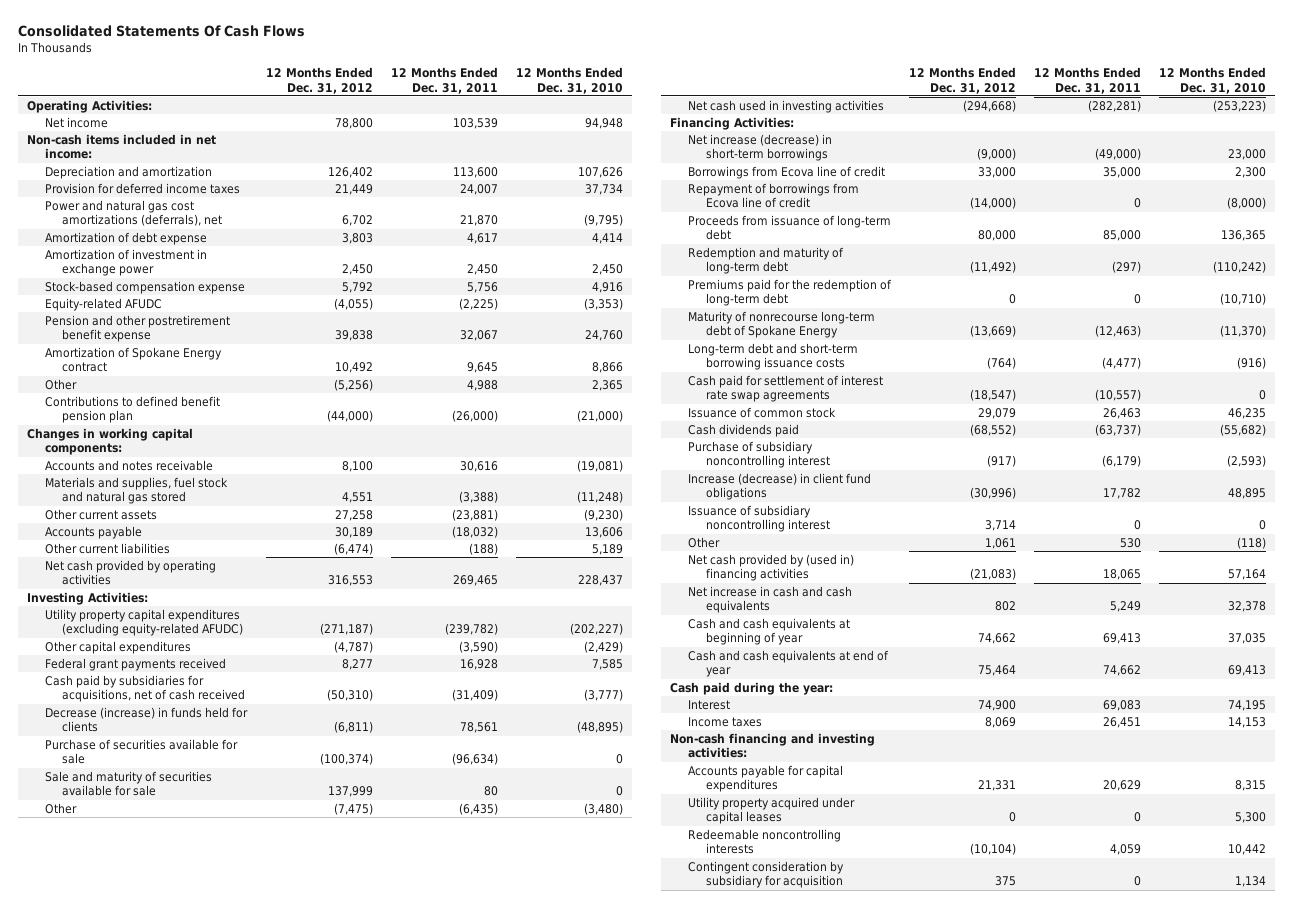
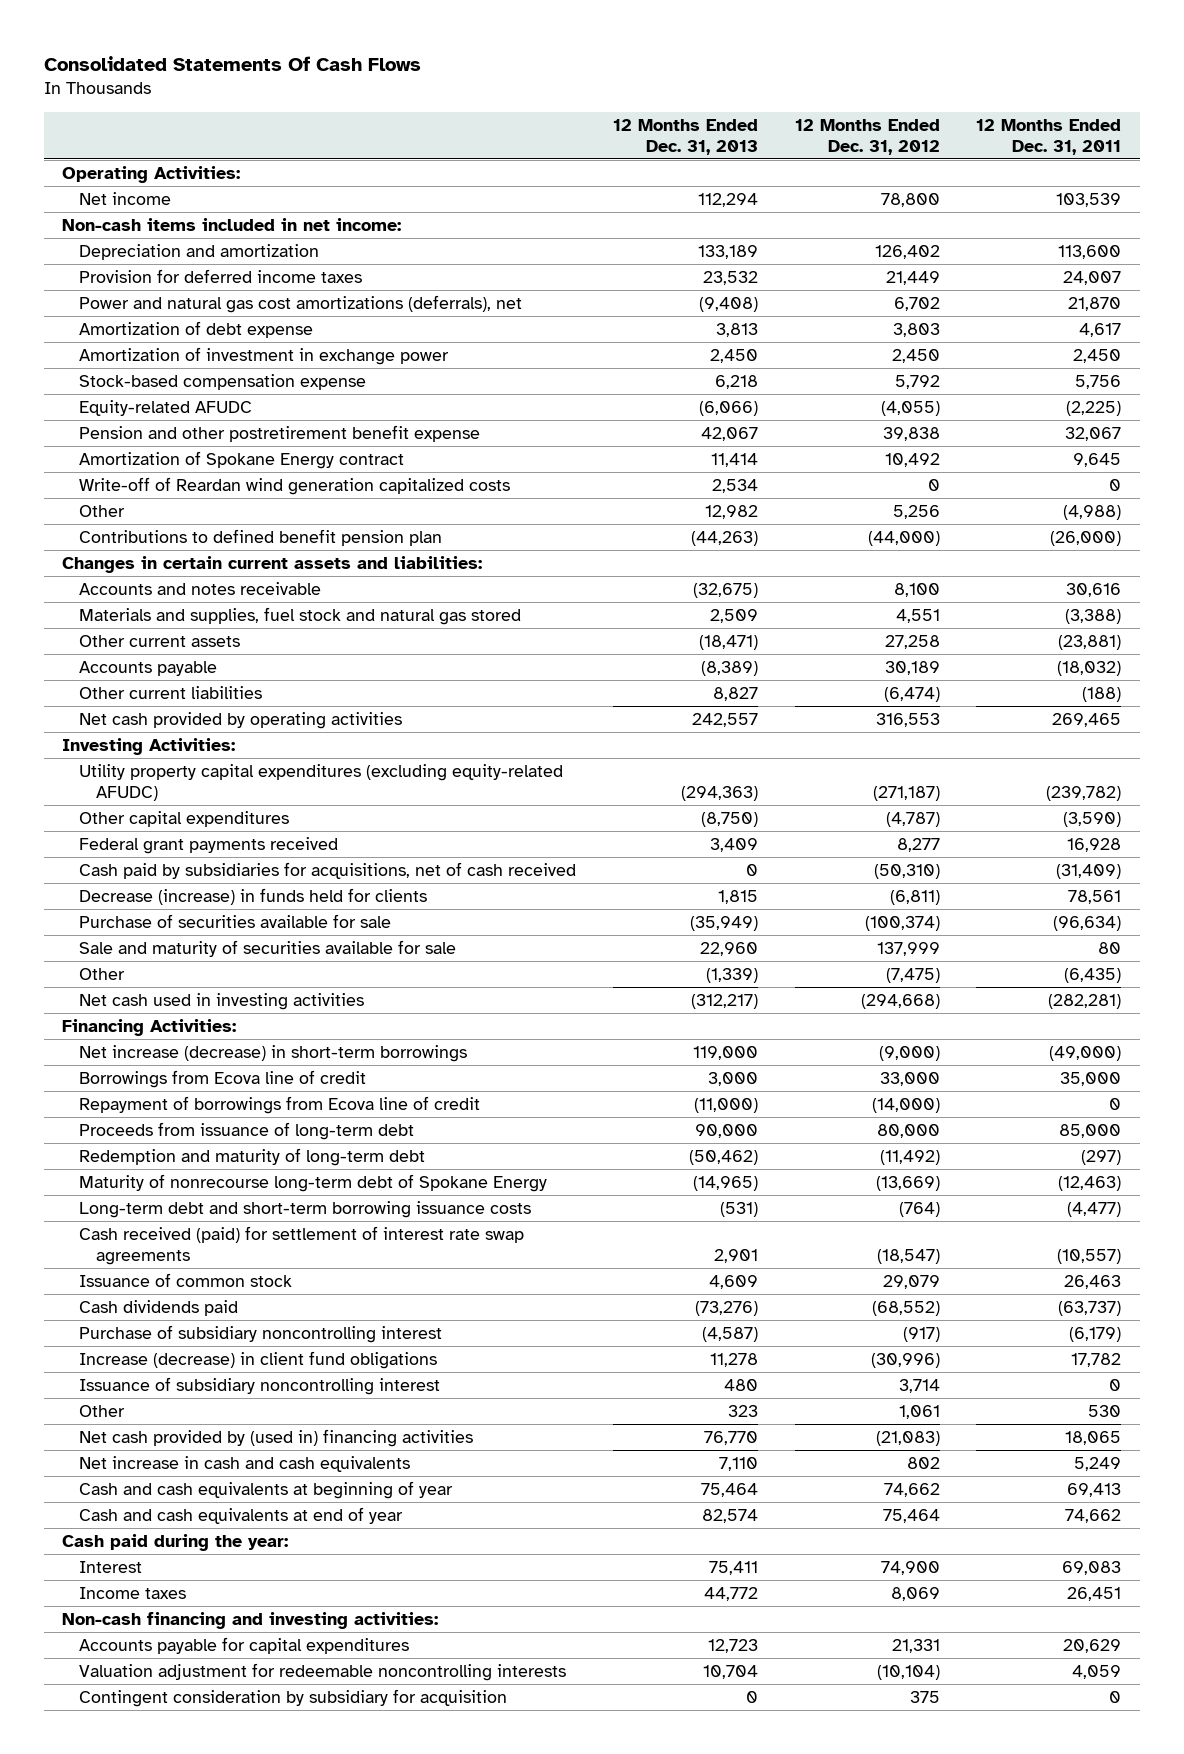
- | 12 Months Ended Dec. 31, 2012 | 12 Months Ended Dec. 31, 2011 | 12 Months Ended Dec. 31, 2010
+ | 12 Months Ended Dec. 31, 2013 | 12 Months Ended Dec. 31, 2012 | 12 Months Ended Dec. 31, 2011
- Other | (5,256) | 4,988 | 2,365
+ Write-off of Reardan wind generation capitalized costs | 2,534 | 0 | 0
+ Other | 12,982 | 5,256 | (4,988)
- Changes in working capital components:
+ Changes in certain current assets and liabilities:
- Premiums paid for the redemption of long-term debt | 0 | 0 | (10,710)
- Cash paid for settlement of interest rate swap agreements | (18,547) | (10,557) | 0
+ Cash received (paid) for settlement of interest rate swap agreements | 2,901 | (18,547) | (10,557)
- Utility property acquired under capital leases | 0 | 0 | 5,300
- Redeemable noncontrolling interests | (10,104) | 4,059 | 10,442
+ Valuation adjustment for redeemable noncontrolling interests | 10,704 | (10,104) | 4,059

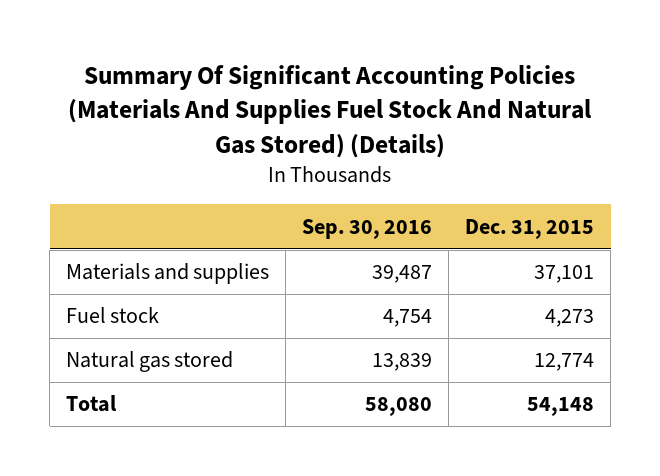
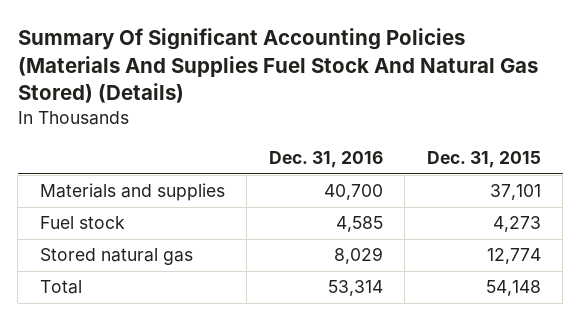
- | Sep. 30, 2016 | Dec. 31, 2015
+ | Dec. 31, 2016 | Dec. 31, 2015
- Natural gas stored | 13,839 | 12,774
+ Stored natural gas | 8,029 | 12,774

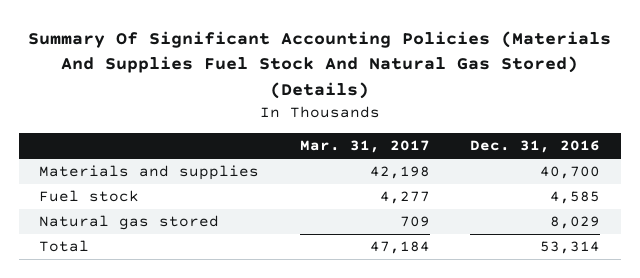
- | Dec. 31, 2016 | Dec. 31, 2015
+ | Mar. 31, 2017 | Dec. 31, 2016
- Stored natural gas | 8,029 | 12,774
+ Natural gas stored | 709 | 8,029

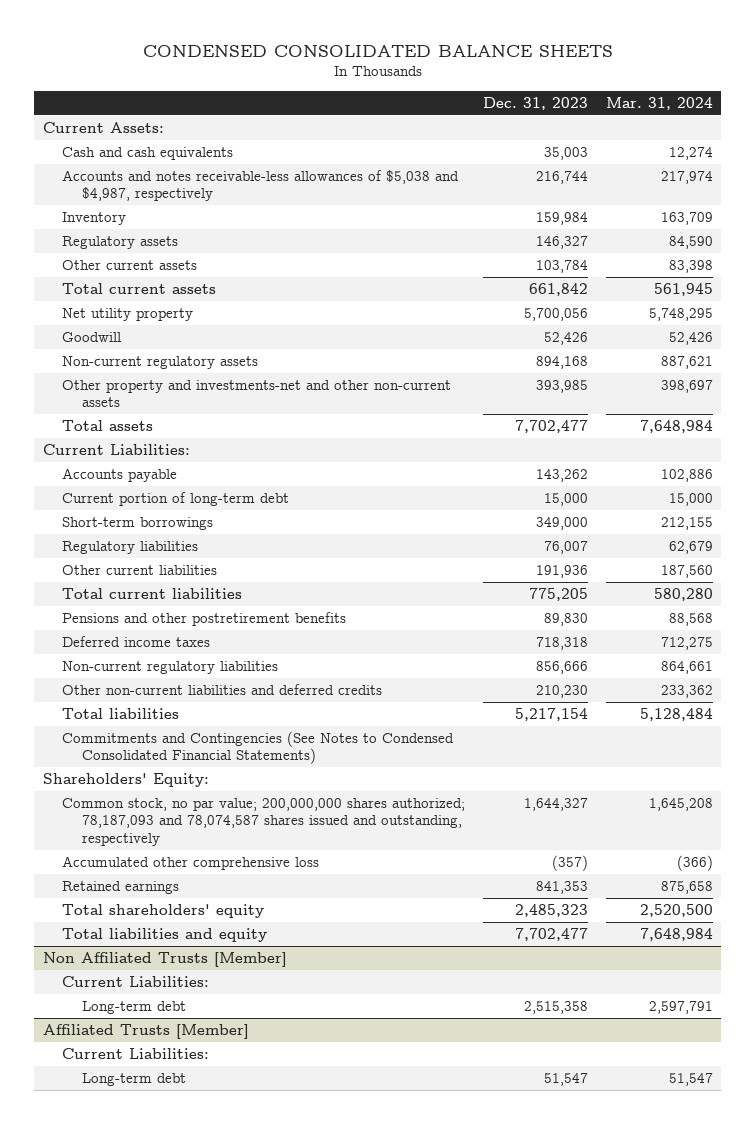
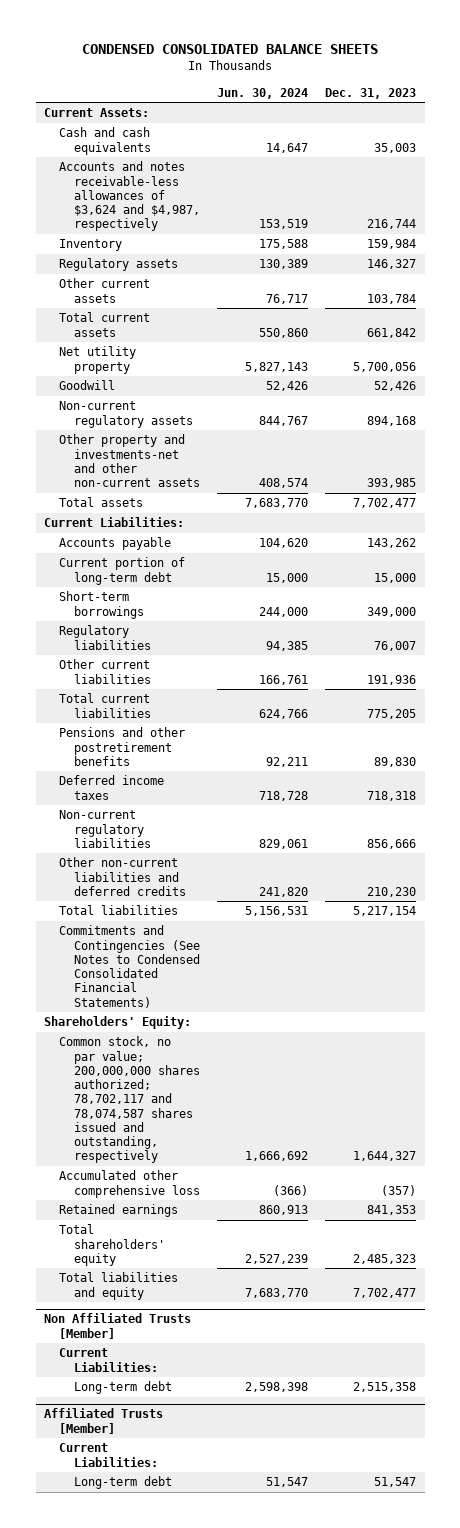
- | Dec. 31, 2023 | Mar. 31, 2024
+ | Jun. 30, 2024 | Dec. 31, 2023
- Accounts and notes receivable-less allowances of $5,038 and $4,987, respectively | 216,744 | 217,974
+ Accounts and notes receivable-less allowances of $3,624 and $4,987, respectively | 153,519 | 216,744
- Common stock, no par value; 200,000,000 shares authorized; 78,187,093 and 78,074,587 shares issued and outstanding, respectively | 1,644,327 | 1,645,208
+ Common stock, no par value; 200,000,000 shares authorized; 78,702,117 and 78,074,587 shares issued and outstanding, respectively | 1,666,692 | 1,644,327

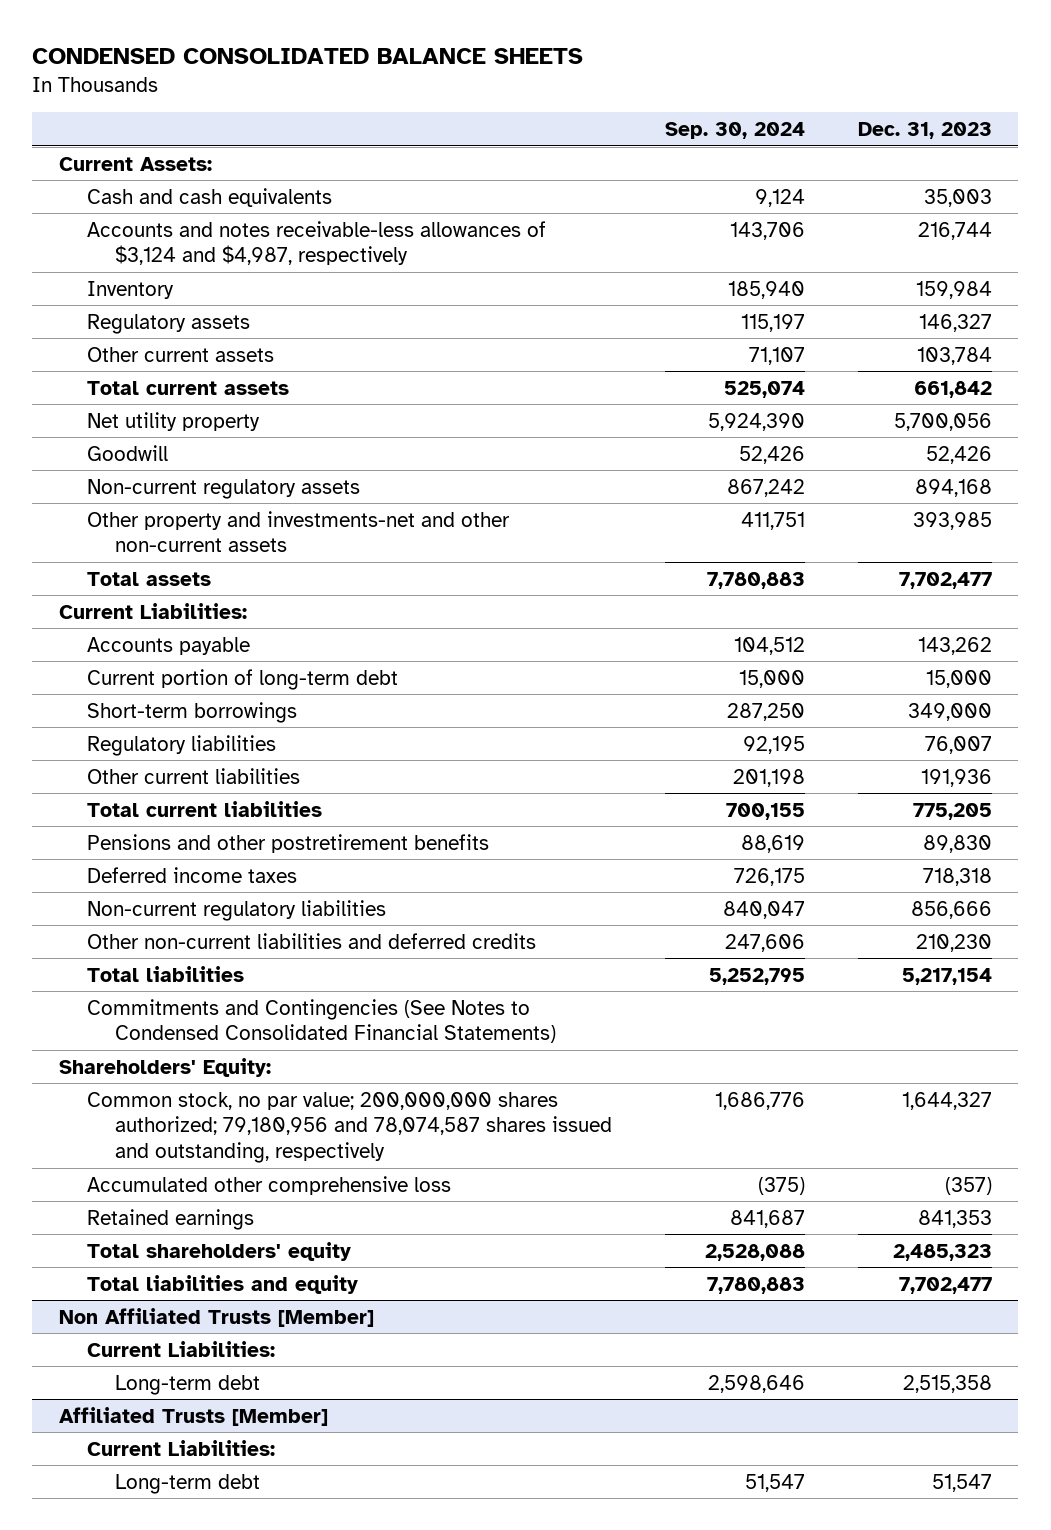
- | Jun. 30, 2024 | Dec. 31, 2023
+ | Sep. 30, 2024 | Dec. 31, 2023
- Accounts and notes receivable-less allowances of $3,624 and $4,987, respectively | 153,519 | 216,744
+ Accounts and notes receivable-less allowances of $3,124 and $4,987, respectively | 143,706 | 216,744
- Common stock, no par value; 200,000,000 shares authorized; 78,702,117 and 78,074,587 shares issued and outstanding, respectively | 1,666,692 | 1,644,327
+ Common stock, no par value; 200,000,000 shares authorized; 79,180,956 and 78,074,587 shares issued and outstanding, respectively | 1,686,776 | 1,644,327

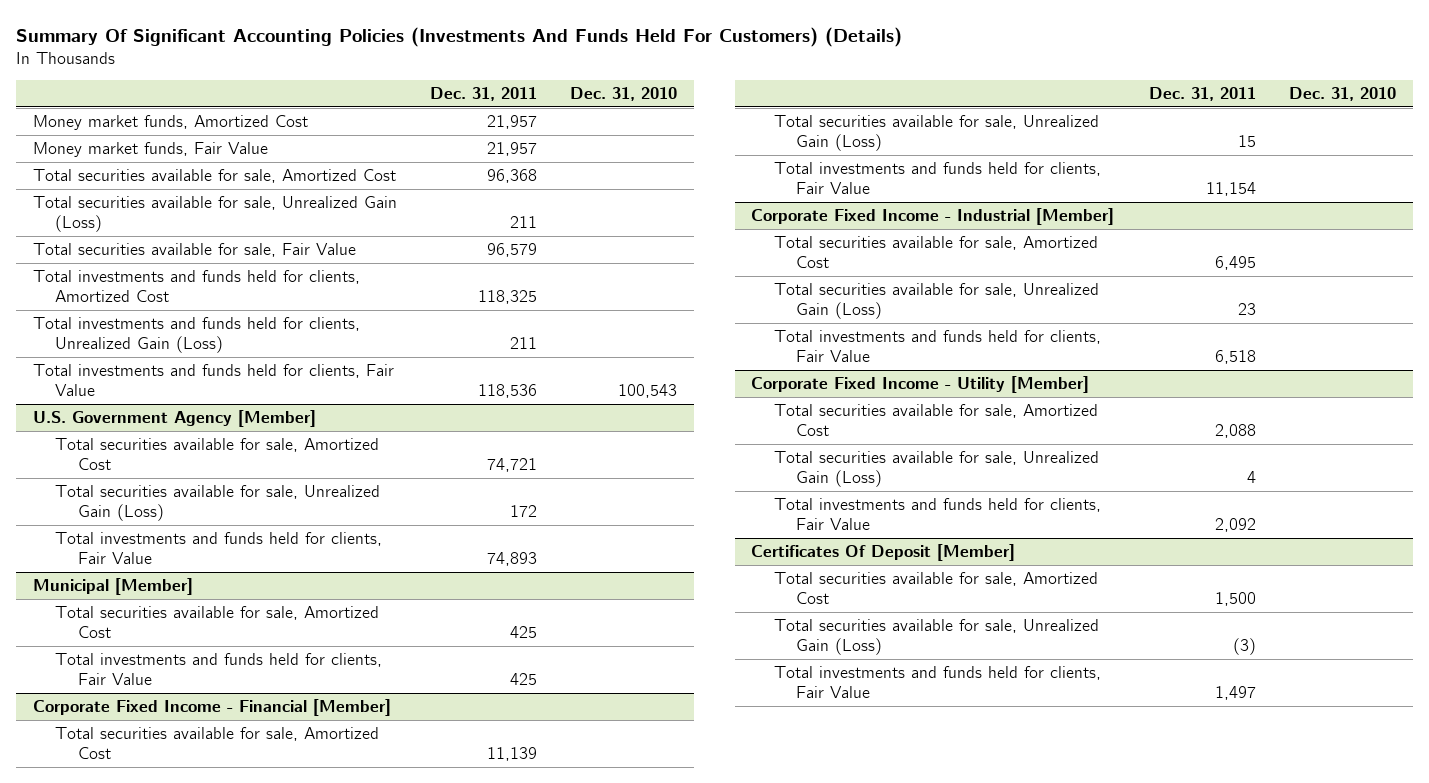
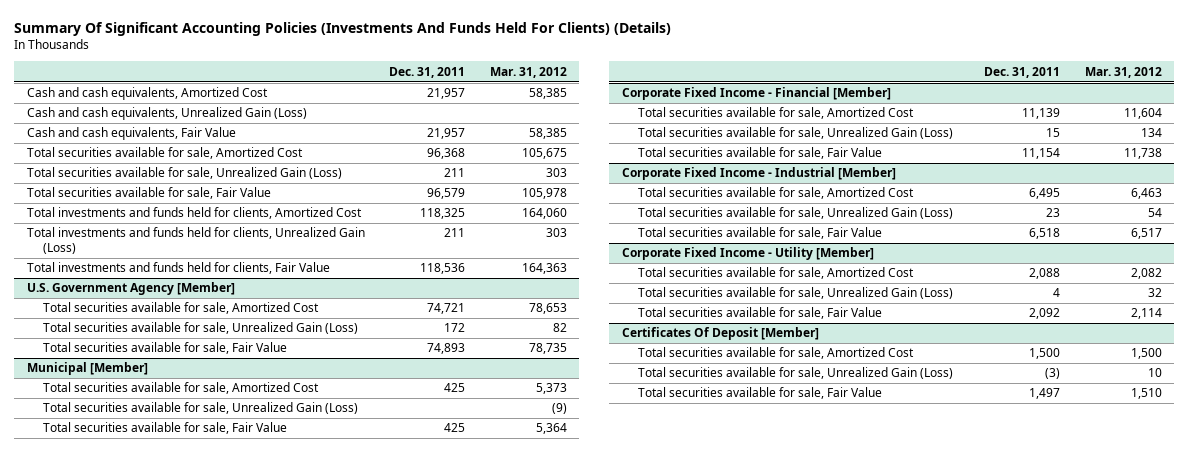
- Summary Of Significant Accounting Policies (Investments And Funds Held For Customers) (Details)
+ Summary Of Significant Accounting Policies (Investments And Funds Held For Clients) (Details)
- | Dec. 31, 2011 | Dec. 31, 2010
+ | Dec. 31, 2011 | Mar. 31, 2012
- Money market funds, Amortized Cost | 21,957 |
- Money market funds, Fair Value | 21,957 |
+ Cash and cash equivalents, Amortized Cost | 21,957 | 58,385
+ Cash and cash equivalents, Unrealized Gain (Loss)
+ Cash and cash equivalents, Fair Value | 21,957 | 58,385
@ U.S. Government Agency [Member]
- Total investments and funds held for clients, Fair Value | 74,893 |
+ Total securities available for sale, Fair Value | 74,893 | 78,735
@ Municipal [Member]
- Total investments and funds held for clients, Fair Value | 425 |
+ Total securities available for sale, Unrealized Gain (Loss) | | (9)
+ Total securities available for sale, Fair Value | 425 | 5,364
@ Corporate Fixed Income - Financial [Member]
- Total investments and funds held for clients, Fair Value | 11,154 |
+ Total securities available for sale, Fair Value | 11,154 | 11,738
@ Corporate Fixed Income - Industrial [Member]
- Total investments and funds held for clients, Fair Value | 6,518 |
+ Total securities available for sale, Fair Value | 6,518 | 6,517
@ Corporate Fixed Income - Utility [Member]
- Total investments and funds held for clients, Fair Value | 2,092 |
+ Total securities available for sale, Fair Value | 2,092 | 2,114
@ Certificates Of Deposit [Member]
- Total investments and funds held for clients, Fair Value | 1,497 |
+ Total securities available for sale, Fair Value | 1,497 | 1,510

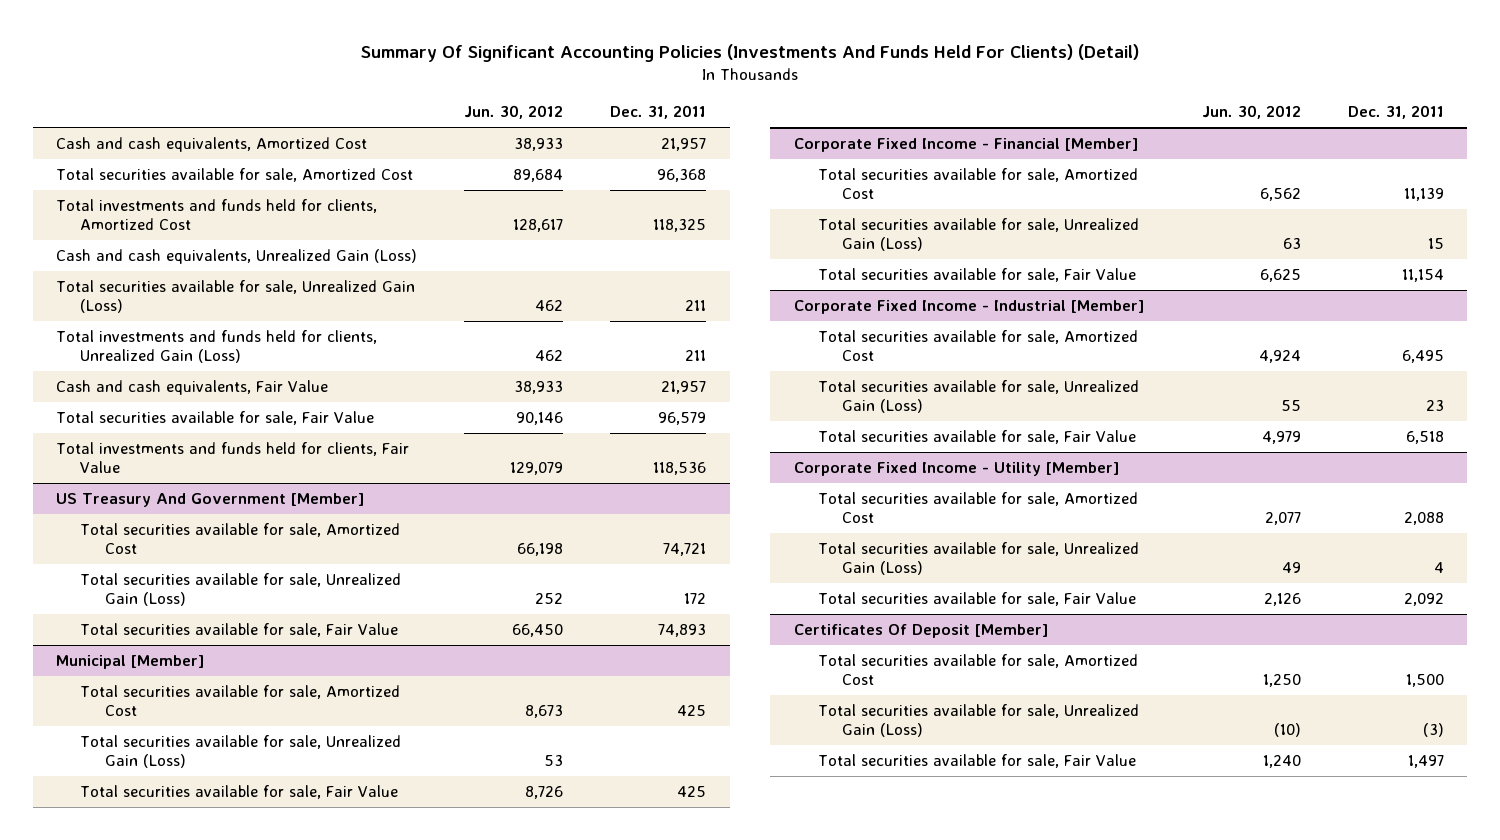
- Summary Of Significant Accounting Policies (Investments And Funds Held For Clients) (Details)
+ Summary Of Significant Accounting Policies (Investments And Funds Held For Clients) (Detail)
- | Dec. 31, 2011 | Mar. 31, 2012
+ | Jun. 30, 2012 | Dec. 31, 2011
moved down: Cash and cash equivalents, Unrealized Gain (Loss)
moved down: Total securities available for sale, Unrealized Gain (Loss) | 462 | 211
moved down: Cash and cash equivalents, Fair Value | 38,933 | 21,957
moved down: Total securities available for sale, Fair Value | 90,146 | 96,579
- U.S. Government Agency [Member]
+ US Treasury And Government [Member]

